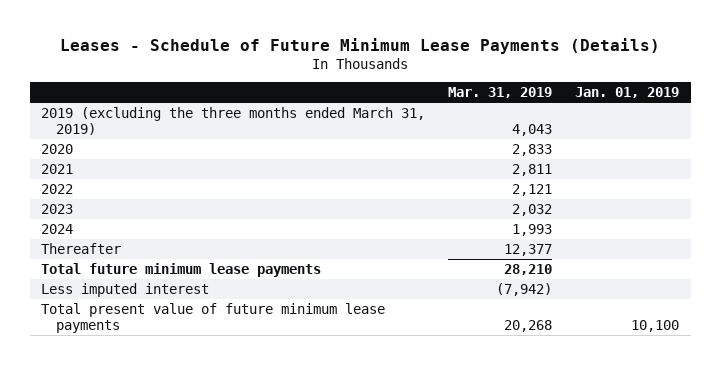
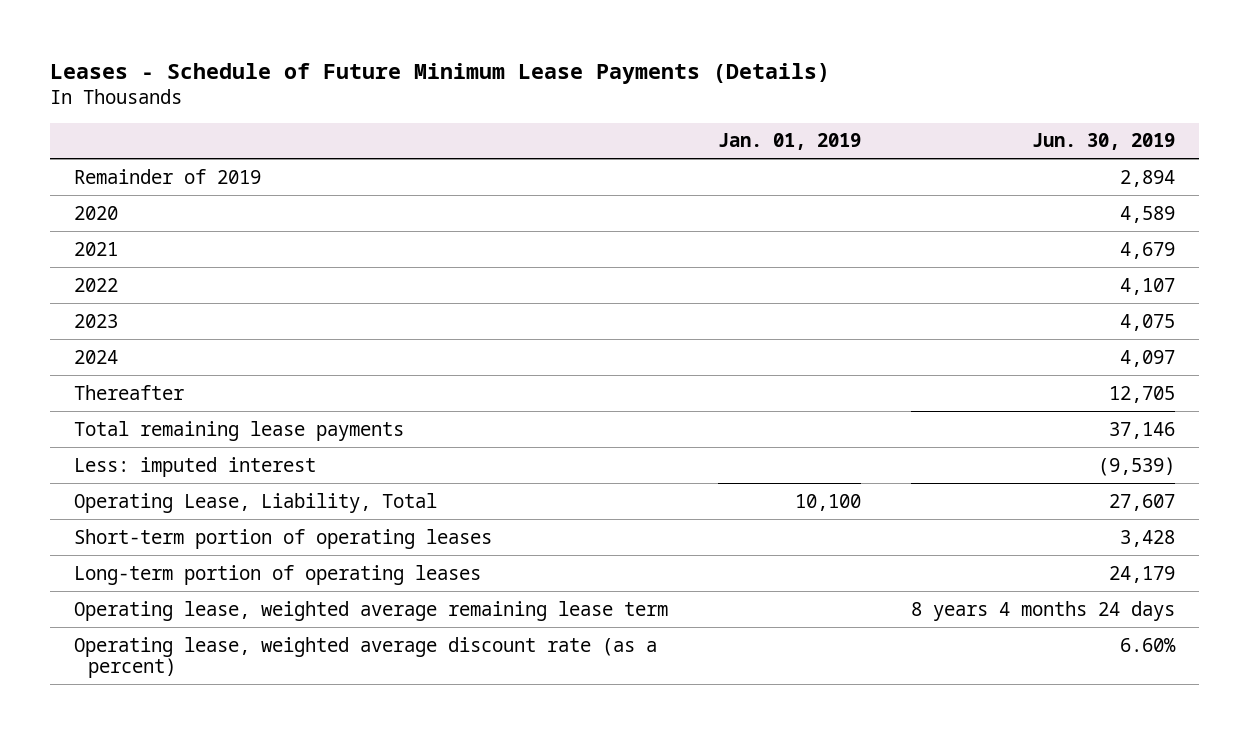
- | Mar. 31, 2019 | Jan. 01, 2019
+ | Jan. 01, 2019 | Jun. 30, 2019
- 2019 (excluding the three months ended March 31, 2019) | 4,043 |
+ Remainder of 2019 | | 2,894
- Total future minimum lease payments | 28,210 |
- Less imputed interest | (7,942) |
- Total present value of future minimum lease payments | 20,268 | 10,100
+ Total remaining lease payments | | 37,146
+ Less: imputed interest | | (9,539)
+ Operating Lease, Liability, Total | 10,100 | 27,607
+ Short-term portion of operating leases | | 3,428
+ Long-term portion of operating leases | | 24,179
+ Operating lease, weighted average remaining lease term | | 8 years 4 months 24 days
+ Operating lease, weighted average discount rate (as a percent) | | 6.60%

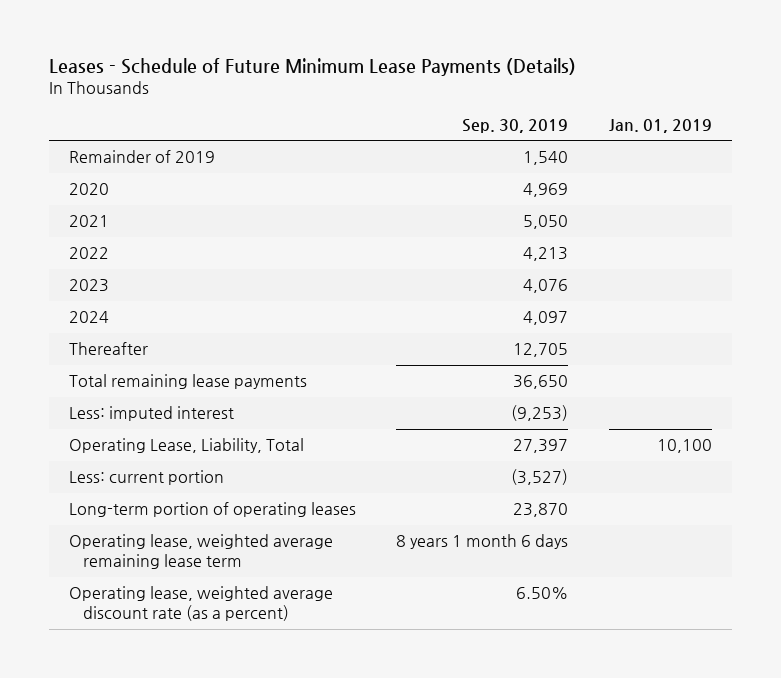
- | Jan. 01, 2019 | Jun. 30, 2019
+ | Sep. 30, 2019 | Jan. 01, 2019
- Short-term portion of operating leases | | 3,428
+ Less: current portion | (3,527) |

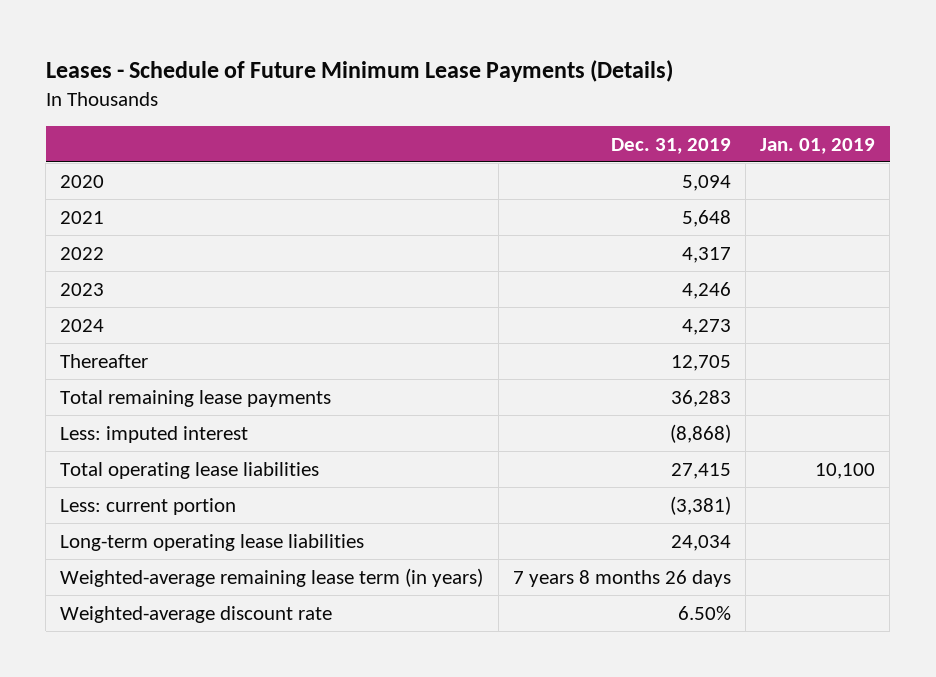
- | Sep. 30, 2019 | Jan. 01, 2019
+ | Dec. 31, 2019 | Jan. 01, 2019
- Remainder of 2019 | 1,540 |
- Operating Lease, Liability, Total | 27,397 | 10,100
+ Total operating lease liabilities | 27,415 | 10,100
- Long-term portion of operating leases | 23,870 |
- Operating lease, weighted average remaining lease term | 8 years 1 month 6 days |
- Operating lease, weighted average discount rate (as a percent) | 6.50% |
+ Long-term operating lease liabilities | 24,034 |
+ Weighted-average remaining lease term (in years) | 7 years 8 months 26 days |
+ Weighted-average discount rate | 6.50% |

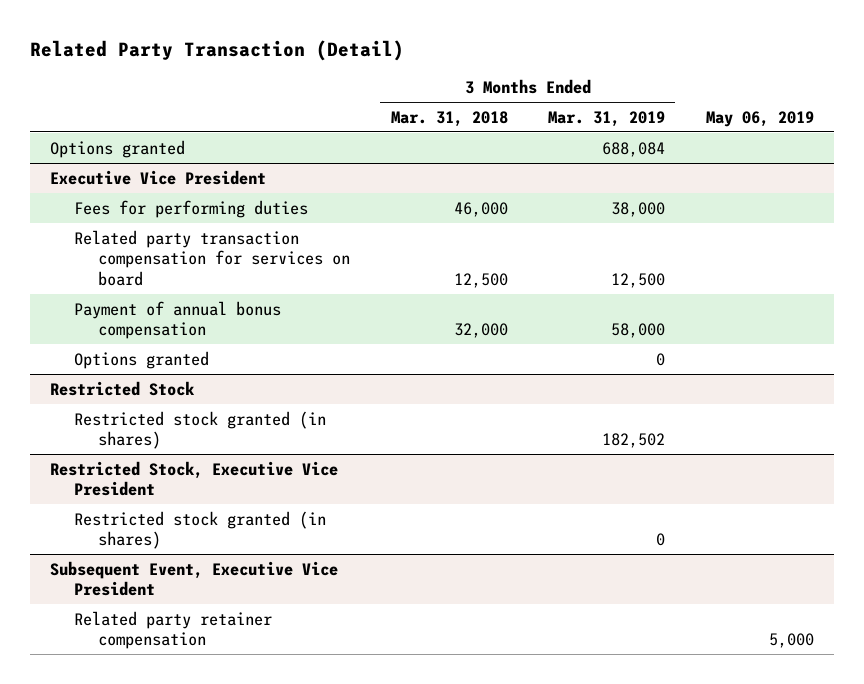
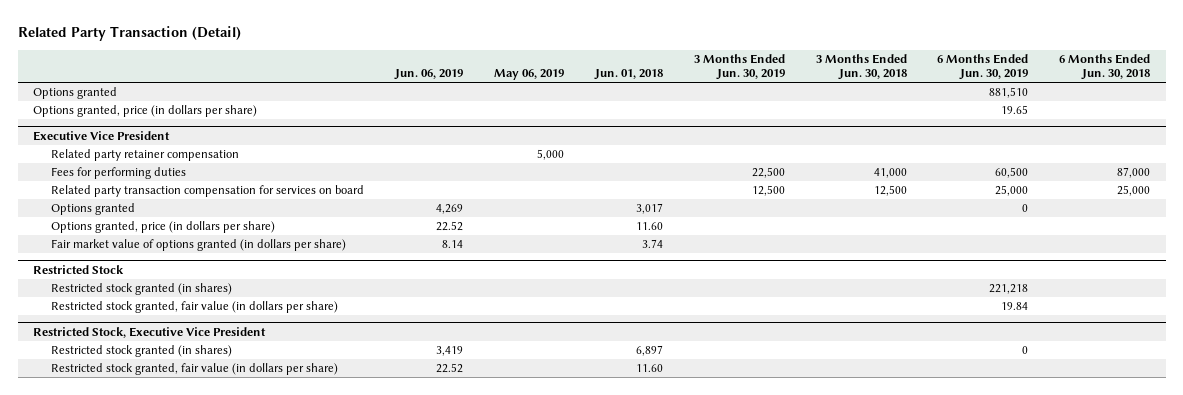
- | 3 Months Ended Mar. 31, 2018 | 3 Months Ended Mar. 31, 2019 | May 06, 2019
+ | Jun. 06, 2019 | May 06, 2019 | Jun. 01, 2018 | 3 Months Ended Jun. 30, 2019 | 3 Months Ended Jun. 30, 2018 | 6 Months Ended Jun. 30, 2019 | 6 Months Ended Jun. 30, 2018
+ Options granted, price (in dollars per share) | | | | | | 19.65 |
@ Executive Vice President
+ Related party retainer compensation | | 5,000 | | | | |
- Payment of annual bonus compensation | 32,000 | 58,000 |
+ Options granted, price (in dollars per share) | 22.52 | | 11.60 | | | |
+ Fair market value of options granted (in dollars per share) | 8.14 | | 3.74 | | | |
@ Restricted Stock
+ Restricted stock granted, fair value (in dollars per share) | | | | | | 19.84 |
- Subsequent Event, Executive Vice President
- Related party retainer compensation | | | 5,000
@ Restricted Stock, Executive Vice President
+ Restricted stock granted, fair value (in dollars per share) | 22.52 | | 11.60 | | | |

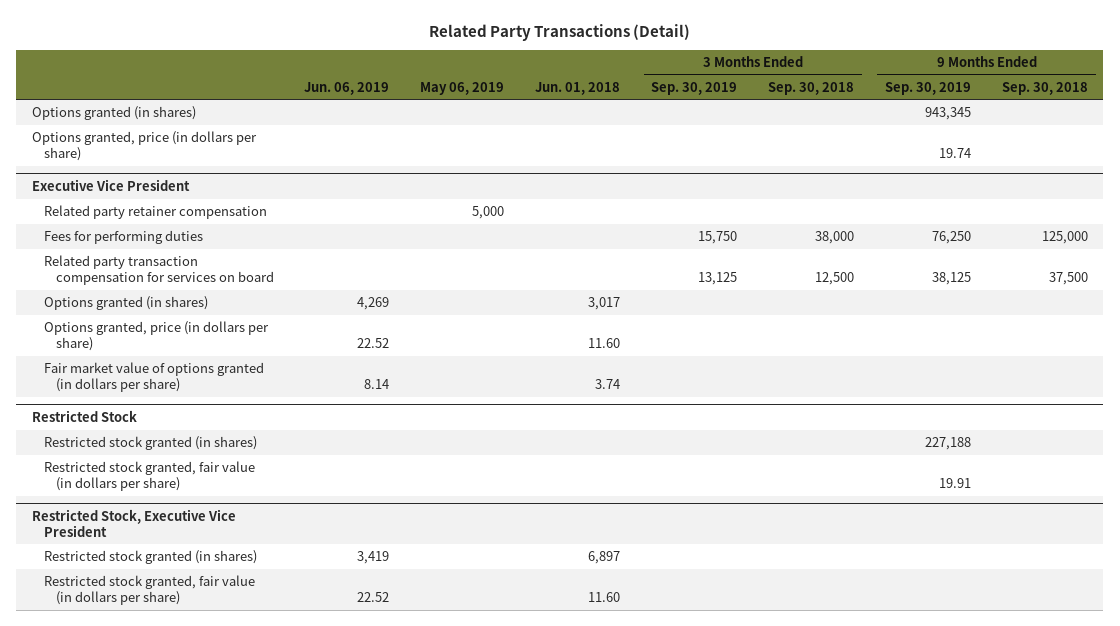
- Related Party Transaction (Detail)
+ Related Party Transactions (Detail)
- | Jun. 06, 2019 | May 06, 2019 | Jun. 01, 2018 | 3 Months Ended Jun. 30, 2019 | 3 Months Ended Jun. 30, 2018 | 6 Months Ended Jun. 30, 2019 | 6 Months Ended Jun. 30, 2018
+ | Jun. 06, 2019 | May 06, 2019 | Jun. 01, 2018 | 3 Months Ended Sep. 30, 2019 | 3 Months Ended Sep. 30, 2018 | 9 Months Ended Sep. 30, 2019 | 9 Months Ended Sep. 30, 2018
- Options granted | | | | | | 881,510 |
+ Options granted (in shares) | | | | | | 943,345 |
@ Executive Vice President
- Options granted | 4,269 | | 3,017 | | | 0 |
+ Options granted (in shares) | 4,269 | | 3,017 | | | |

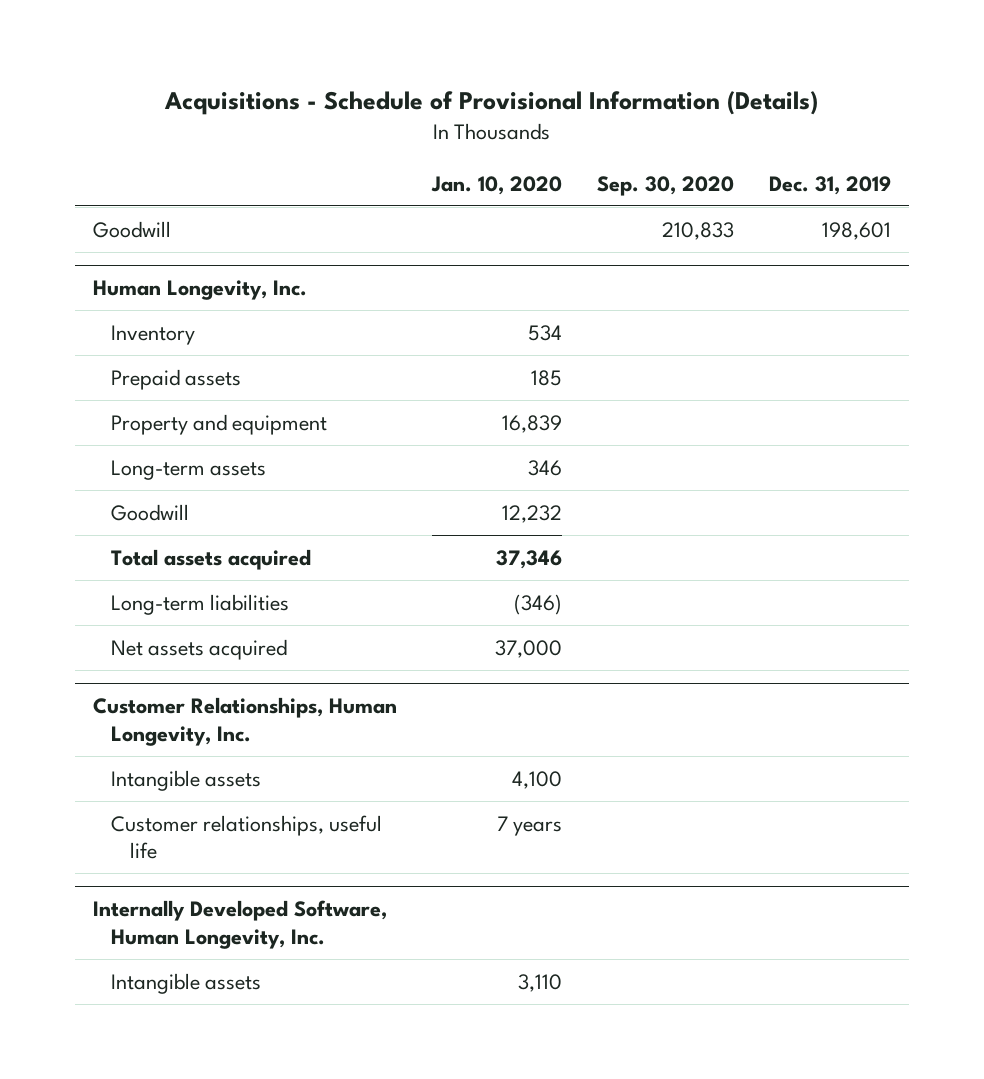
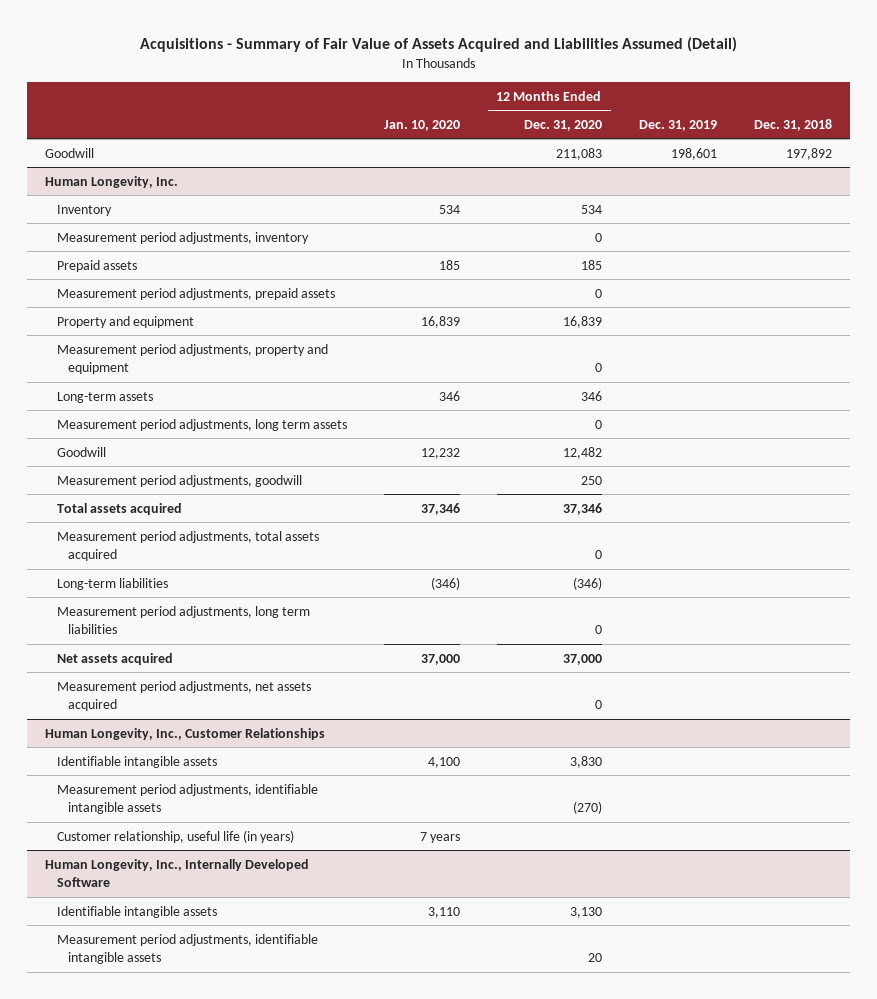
- Acquisitions - Schedule of Provisional Information (Details)
+ Acquisitions - Summary of Fair Value of Assets Acquired and Liabilities Assumed (Detail)
- | Jan. 10, 2020 | Sep. 30, 2020 | Dec. 31, 2019
+ | Jan. 10, 2020 | 12 Months Ended Dec. 31, 2020 | Dec. 31, 2019 | Dec. 31, 2018
@ Human Longevity, Inc.
+ Measurement period adjustments, inventory | | 0 | |
+ Measurement period adjustments, prepaid assets | | 0 | |
+ Measurement period adjustments, property and equipment | | 0 | |
+ Measurement period adjustments, long term assets | | 0 | |
+ Measurement period adjustments, goodwill | | 250 | |
+ Measurement period adjustments, total assets acquired | | 0 | |
+ Measurement period adjustments, long term liabilities | | 0 | |
- Customer Relationships, Human Longevity, Inc.
- Intangible assets | 4,100 | |
- Customer relationships, useful life | 7 years | |
- Internally Developed Software, Human Longevity, Inc.
- Intangible assets | 3,110 | |
@ Human Longevity, Inc.
+ Measurement period adjustments, net assets acquired | | 0 | |
+ Human Longevity, Inc., Customer Relationships
+ Identifiable intangible assets | 4,100 | 3,830 | |
+ Measurement period adjustments, identifiable intangible assets | | (270) | |
+ Customer relationship, useful life (in years) | 7 years | | |
+ Human Longevity, Inc., Internally Developed Software
+ Identifiable intangible assets | 3,110 | 3,130 | |
+ Measurement period adjustments, identifiable intangible assets | | 20 | |

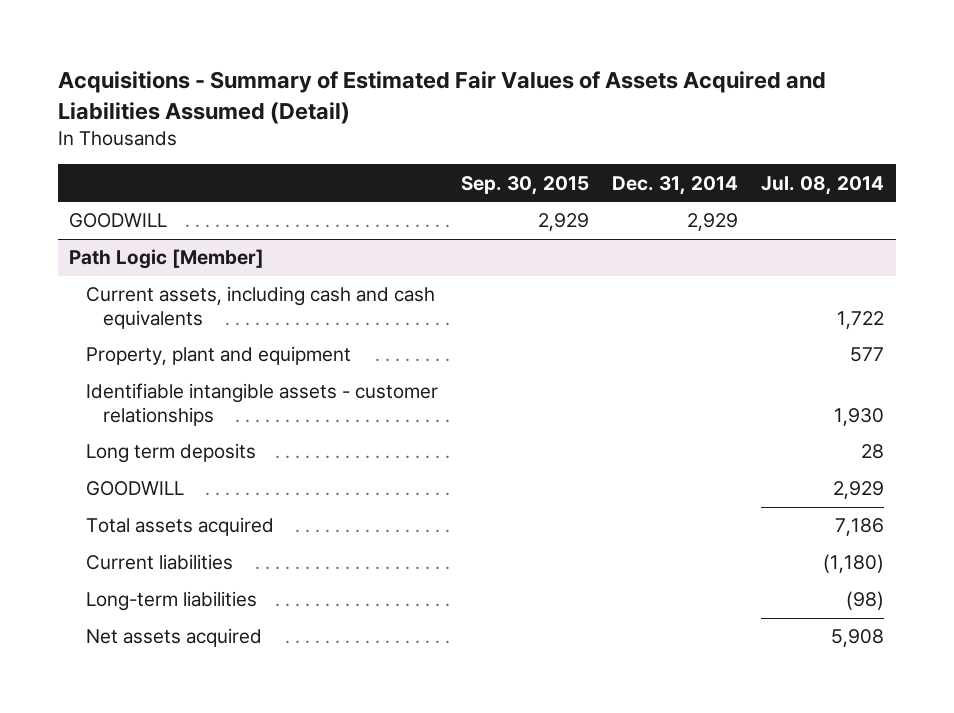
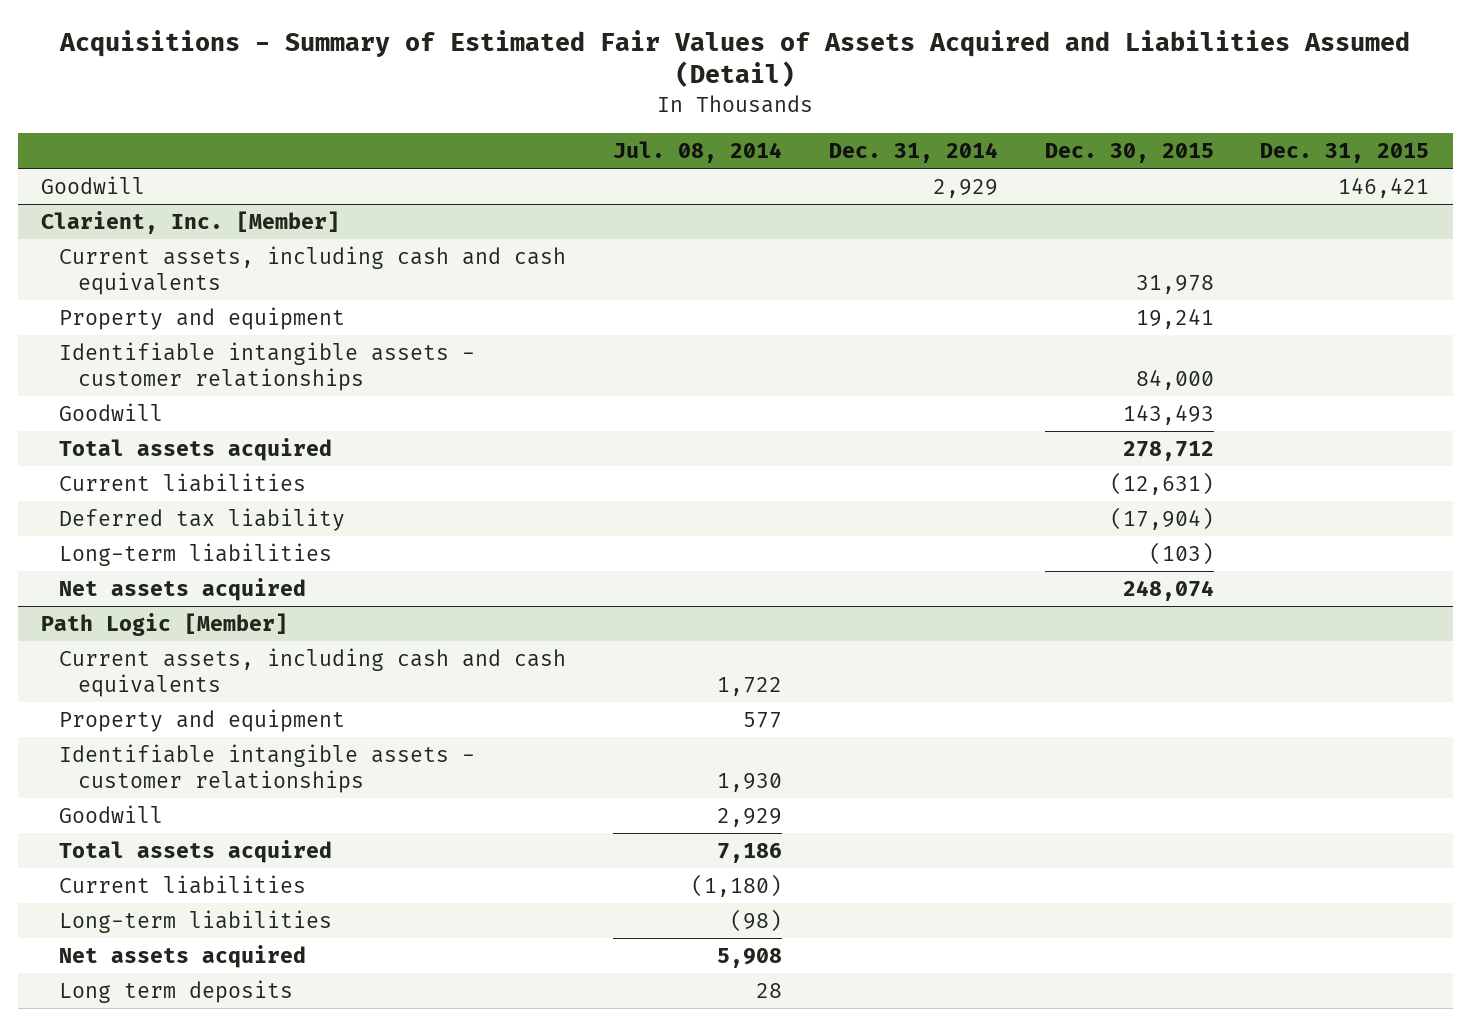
- | Sep. 30, 2015 | Dec. 31, 2014 | Jul. 08, 2014
+ | Jul. 08, 2014 | Dec. 31, 2014 | Dec. 30, 2015 | Dec. 31, 2015
- GOODWILL | 2,929 | 2,929 |
+ Goodwill | | 2,929 | | 146,421
+ Clarient, Inc. [Member]
+ Current assets, including cash and cash equivalents | | | 31,978 |
+ Property and equipment | | | 19,241 |
+ Identifiable intangible assets - customer relationships | | | 84,000 |
+ Goodwill | | | 143,493 |
+ Total assets acquired | | | 278,712 |
+ Current liabilities | | | (12,631) |
+ Deferred tax liability | | | (17,904) |
+ Long-term liabilities | | | (103) |
+ Net assets acquired | | | 248,074 |
@ Path Logic [Member]
- Property, plant and equipment | | | 577
+ Property and equipment | 577 | | |
- GOODWILL | | | 2,929
+ Goodwill | 2,929 | | |
moved down: Long term deposits | 28 | | |

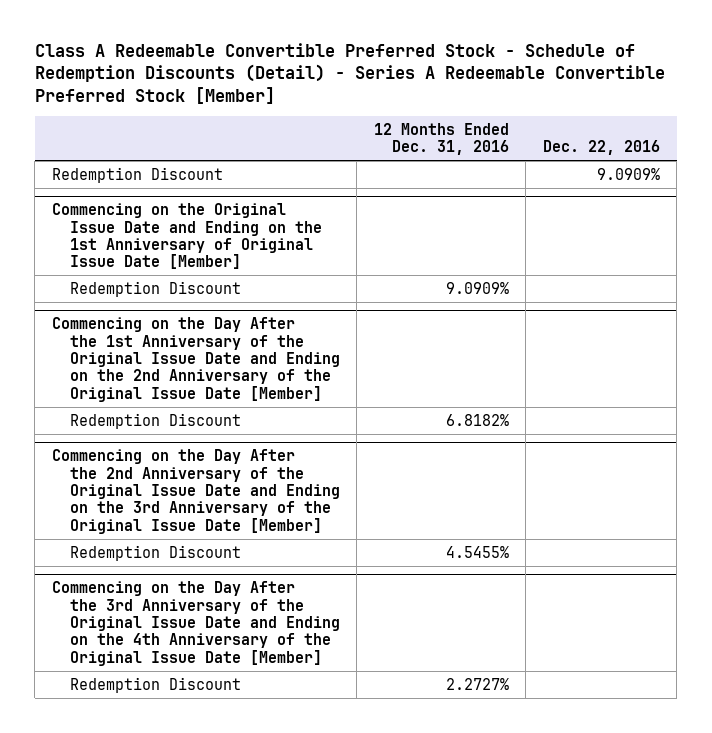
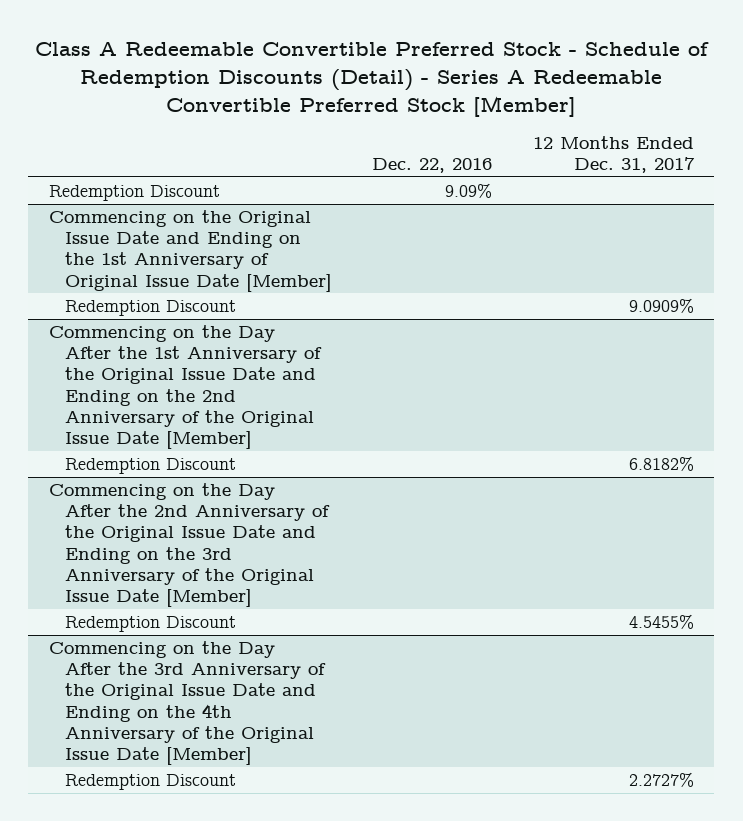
- | 12 Months Ended Dec. 31, 2016 | Dec. 22, 2016
+ | Dec. 22, 2016 | 12 Months Ended Dec. 31, 2017
- Redemption Discount | | 9.0909%
+ Redemption Discount | 9.09% |

